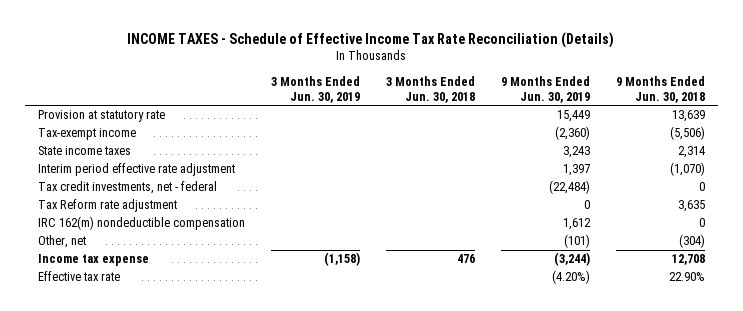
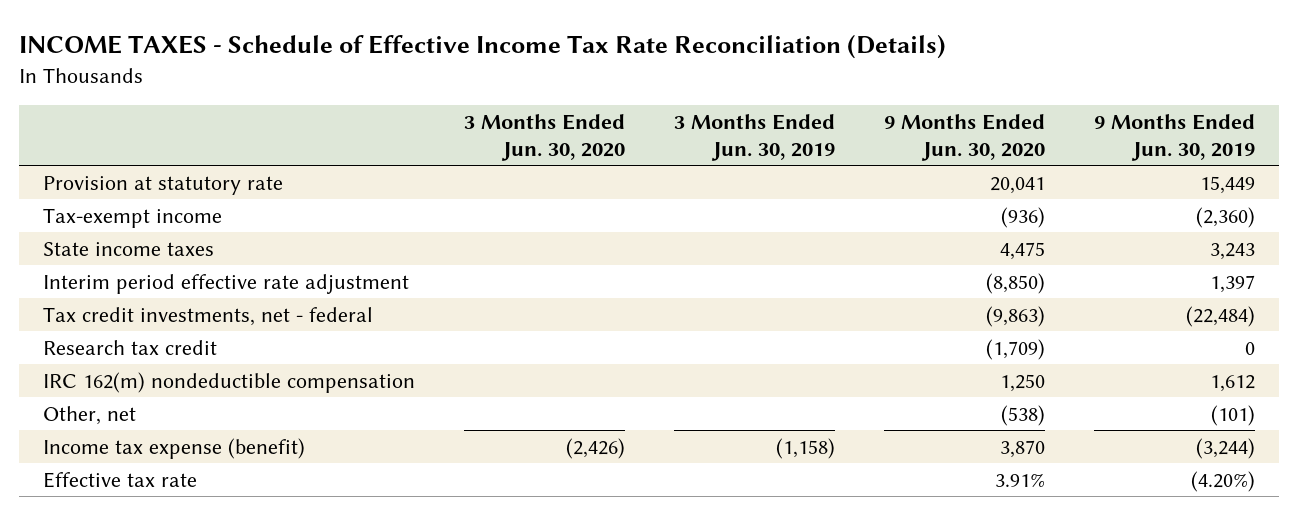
- | 3 Months Ended Jun. 30, 2019 | 3 Months Ended Jun. 30, 2018 | 9 Months Ended Jun. 30, 2019 | 9 Months Ended Jun. 30, 2018
+ | 3 Months Ended Jun. 30, 2020 | 3 Months Ended Jun. 30, 2019 | 9 Months Ended Jun. 30, 2020 | 9 Months Ended Jun. 30, 2019
- Tax Reform rate adjustment | | | 0 | 3,635
+ Research tax credit | | | (1,709) | 0
- Income tax expense | (1,158) | 476 | (3,244) | 12,708
+ Income tax expense (benefit) | (2,426) | (1,158) | 3,870 | (3,244)

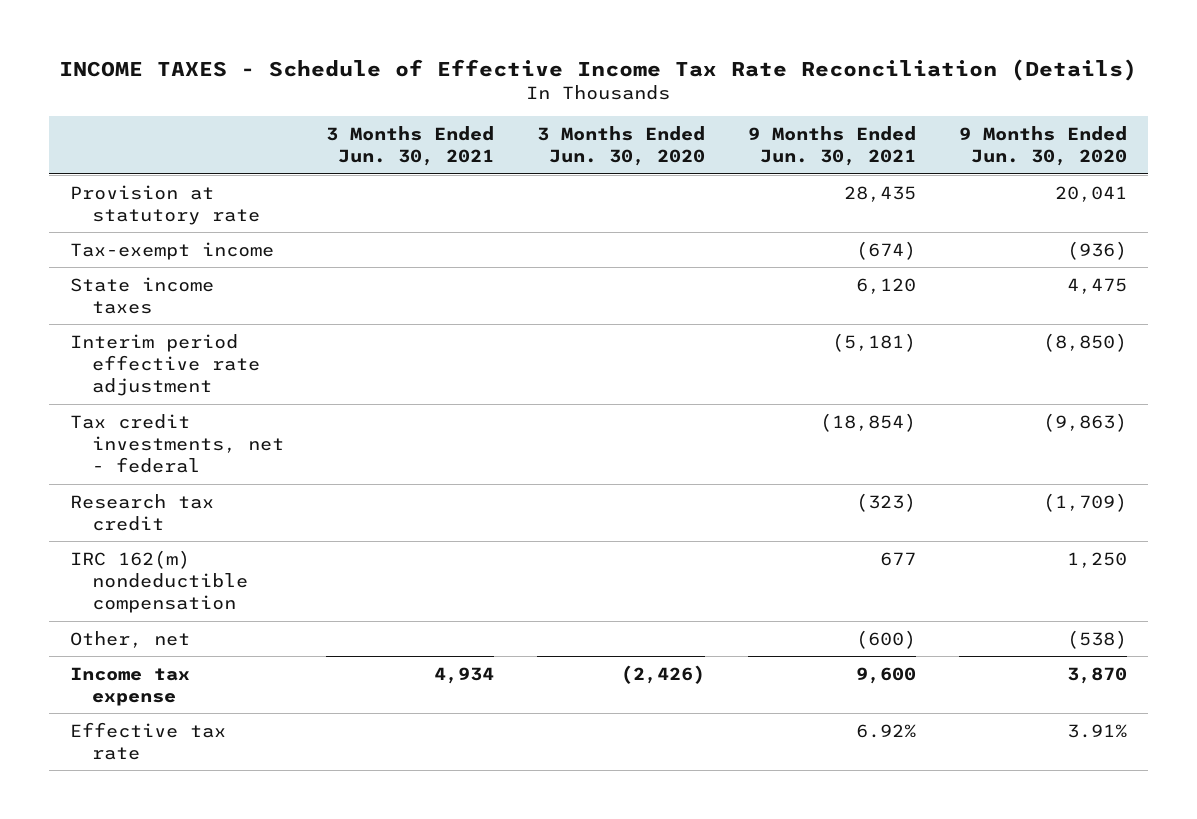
- | 3 Months Ended Jun. 30, 2020 | 3 Months Ended Jun. 30, 2019 | 9 Months Ended Jun. 30, 2020 | 9 Months Ended Jun. 30, 2019
+ | 3 Months Ended Jun. 30, 2021 | 3 Months Ended Jun. 30, 2020 | 9 Months Ended Jun. 30, 2021 | 9 Months Ended Jun. 30, 2020
- Income tax expense (benefit) | (2,426) | (1,158) | 3,870 | (3,244)
+ Income tax expense | 4,934 | (2,426) | 9,600 | 3,870

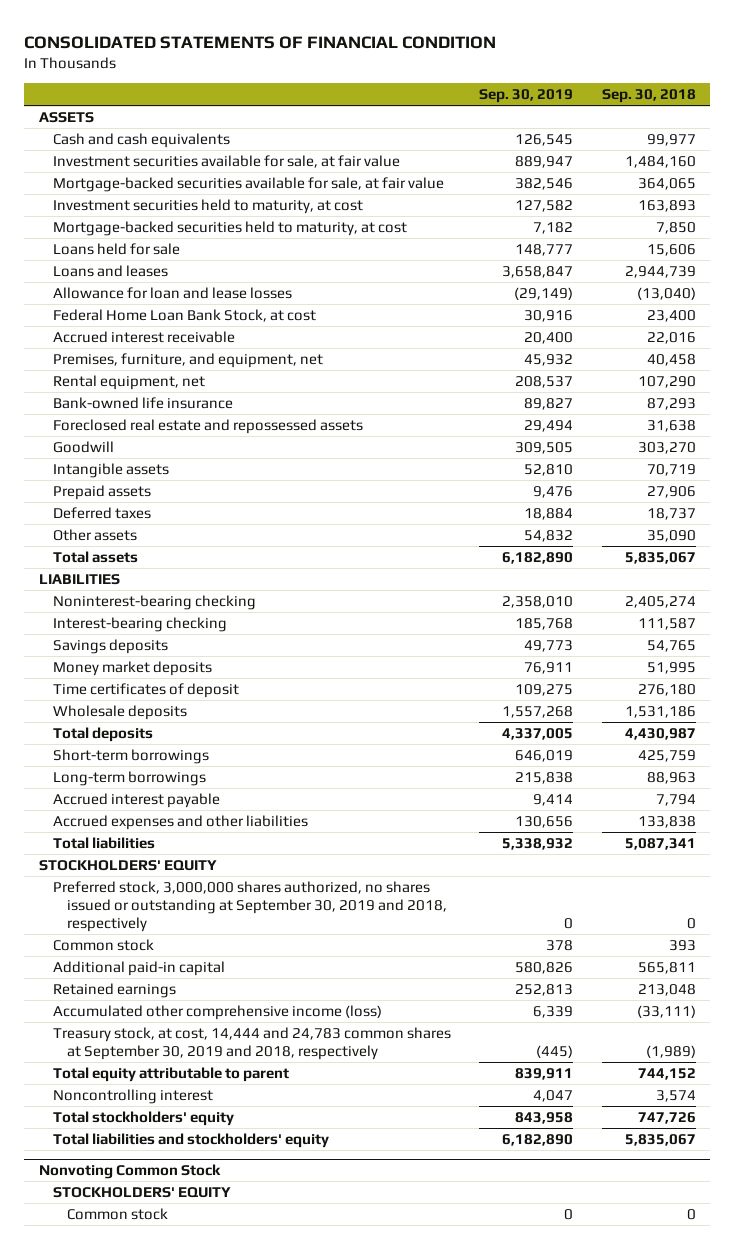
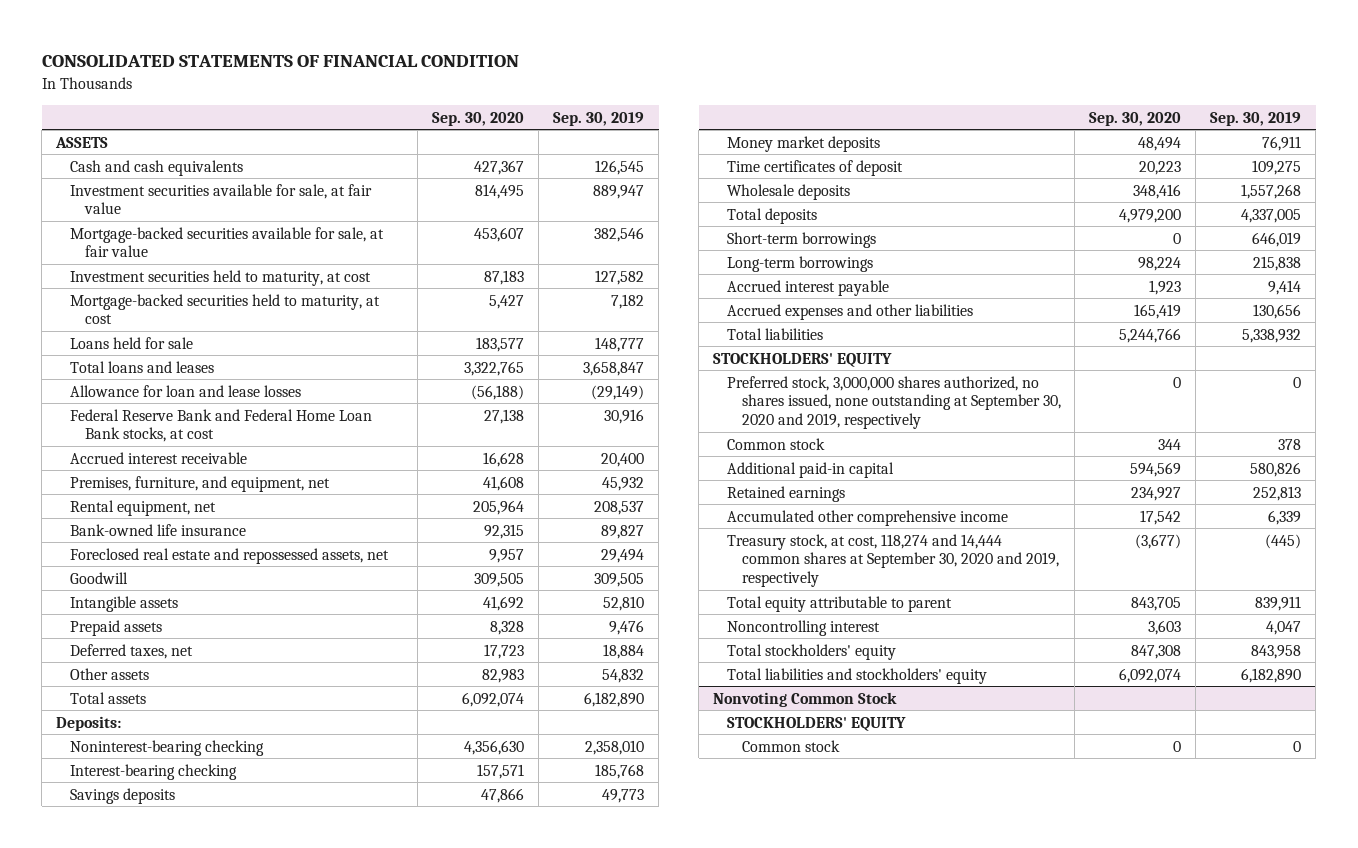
- | Sep. 30, 2019 | Sep. 30, 2018
+ | Sep. 30, 2020 | Sep. 30, 2019
- Loans and leases | 3,658,847 | 2,944,739
+ Total loans and leases | 3,322,765 | 3,658,847
- Federal Home Loan Bank Stock, at cost | 30,916 | 23,400
+ Federal Reserve Bank and Federal Home Loan Bank stocks, at cost | 27,138 | 30,916
- Foreclosed real estate and repossessed assets | 29,494 | 31,638
+ Foreclosed real estate and repossessed assets, net | 9,957 | 29,494
- Deferred taxes | 18,884 | 18,737
+ Deferred taxes, net | 17,723 | 18,884
- LIABILITIES
+ Deposits:
- Preferred stock, 3,000,000 shares authorized, no shares issued or outstanding at September 30, 2019 and 2018, respectively | 0 | 0
+ Preferred stock, 3,000,000 shares authorized, no shares issued, none outstanding at September 30, 2020 and 2019, respectively | 0 | 0
- Accumulated other comprehensive income (loss) | 6,339 | (33,111)
- Treasury stock, at cost, 14,444 and 24,783 common shares at September 30, 2019 and 2018, respectively | (445) | (1,989)
+ Accumulated other comprehensive income | 17,542 | 6,339
+ Treasury stock, at cost, 118,274 and 14,444 common shares at September 30, 2020 and 2019, respectively | (3,677) | (445)

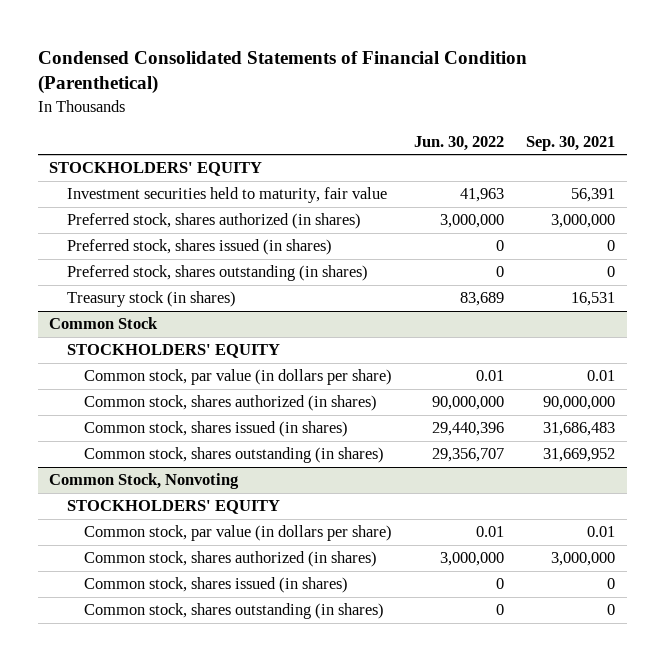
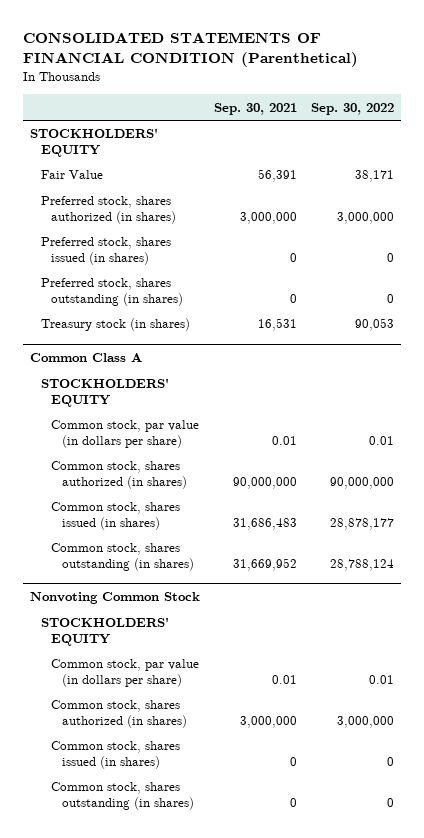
- Condensed Consolidated Statements of Financial Condition (Parenthetical)
+ CONSOLIDATED STATEMENTS OF FINANCIAL CONDITION (Parenthetical)
- | Jun. 30, 2022 | Sep. 30, 2021
+ | Sep. 30, 2021 | Sep. 30, 2022
- Investment securities held to maturity, fair value | 41,963 | 56,391
+ Fair Value | 56,391 | 38,171
- Common Stock
+ Common Class A
- Common Stock, Nonvoting
+ Nonvoting Common Stock

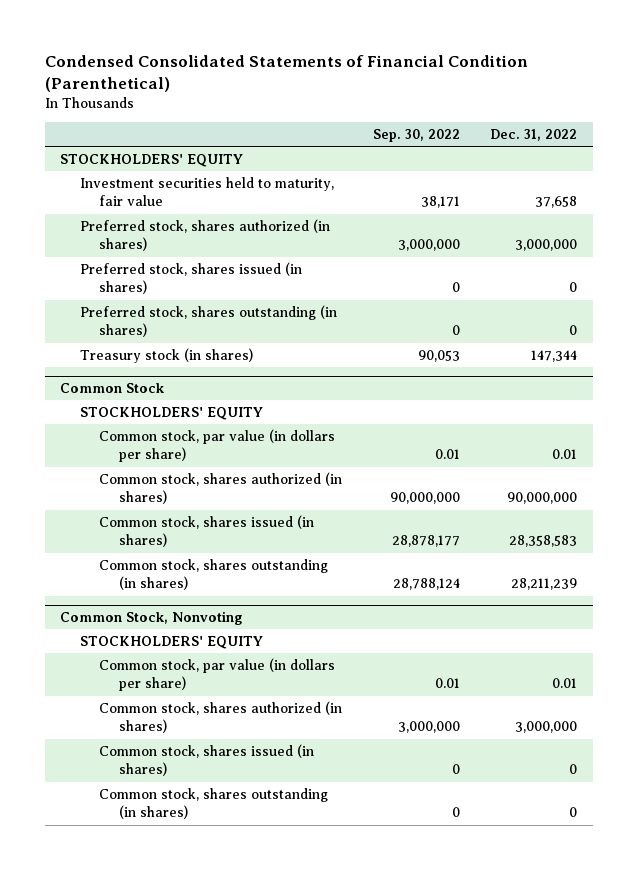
- CONSOLIDATED STATEMENTS OF FINANCIAL CONDITION (Parenthetical)
+ Condensed Consolidated Statements of Financial Condition (Parenthetical)
- | Sep. 30, 2021 | Sep. 30, 2022
+ | Sep. 30, 2022 | Dec. 31, 2022
- Fair Value | 56,391 | 38,171
+ Investment securities held to maturity, fair value | 38,171 | 37,658
- Common Class A
+ Common Stock
- Nonvoting Common Stock
+ Common Stock, Nonvoting

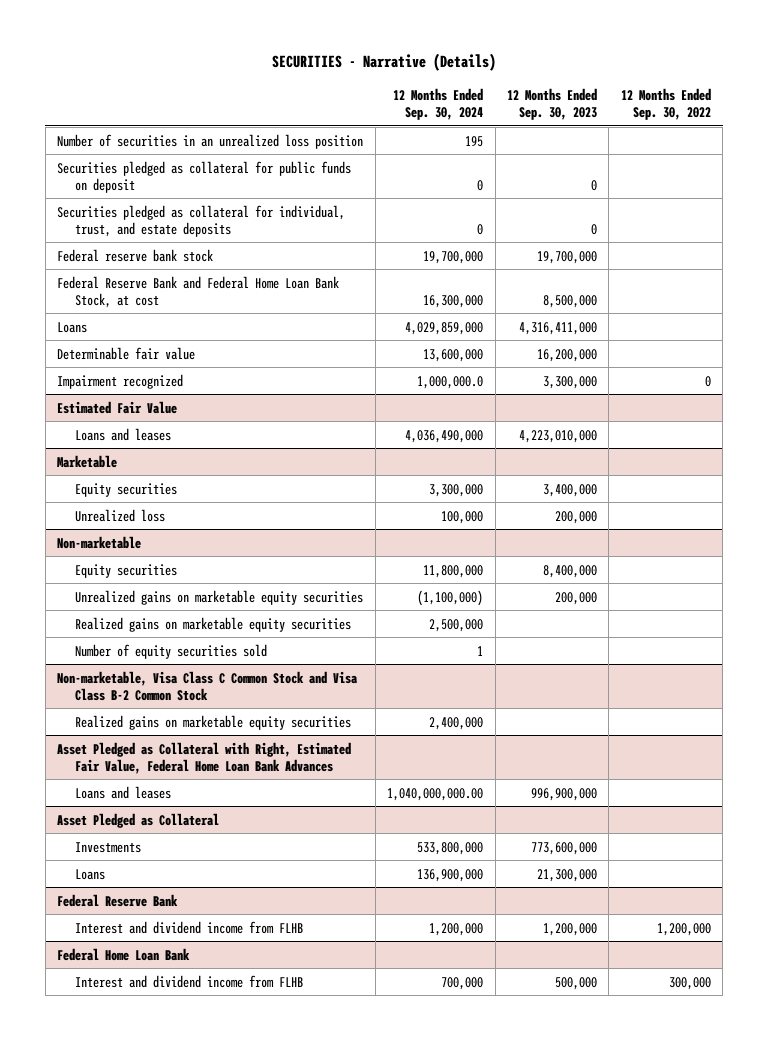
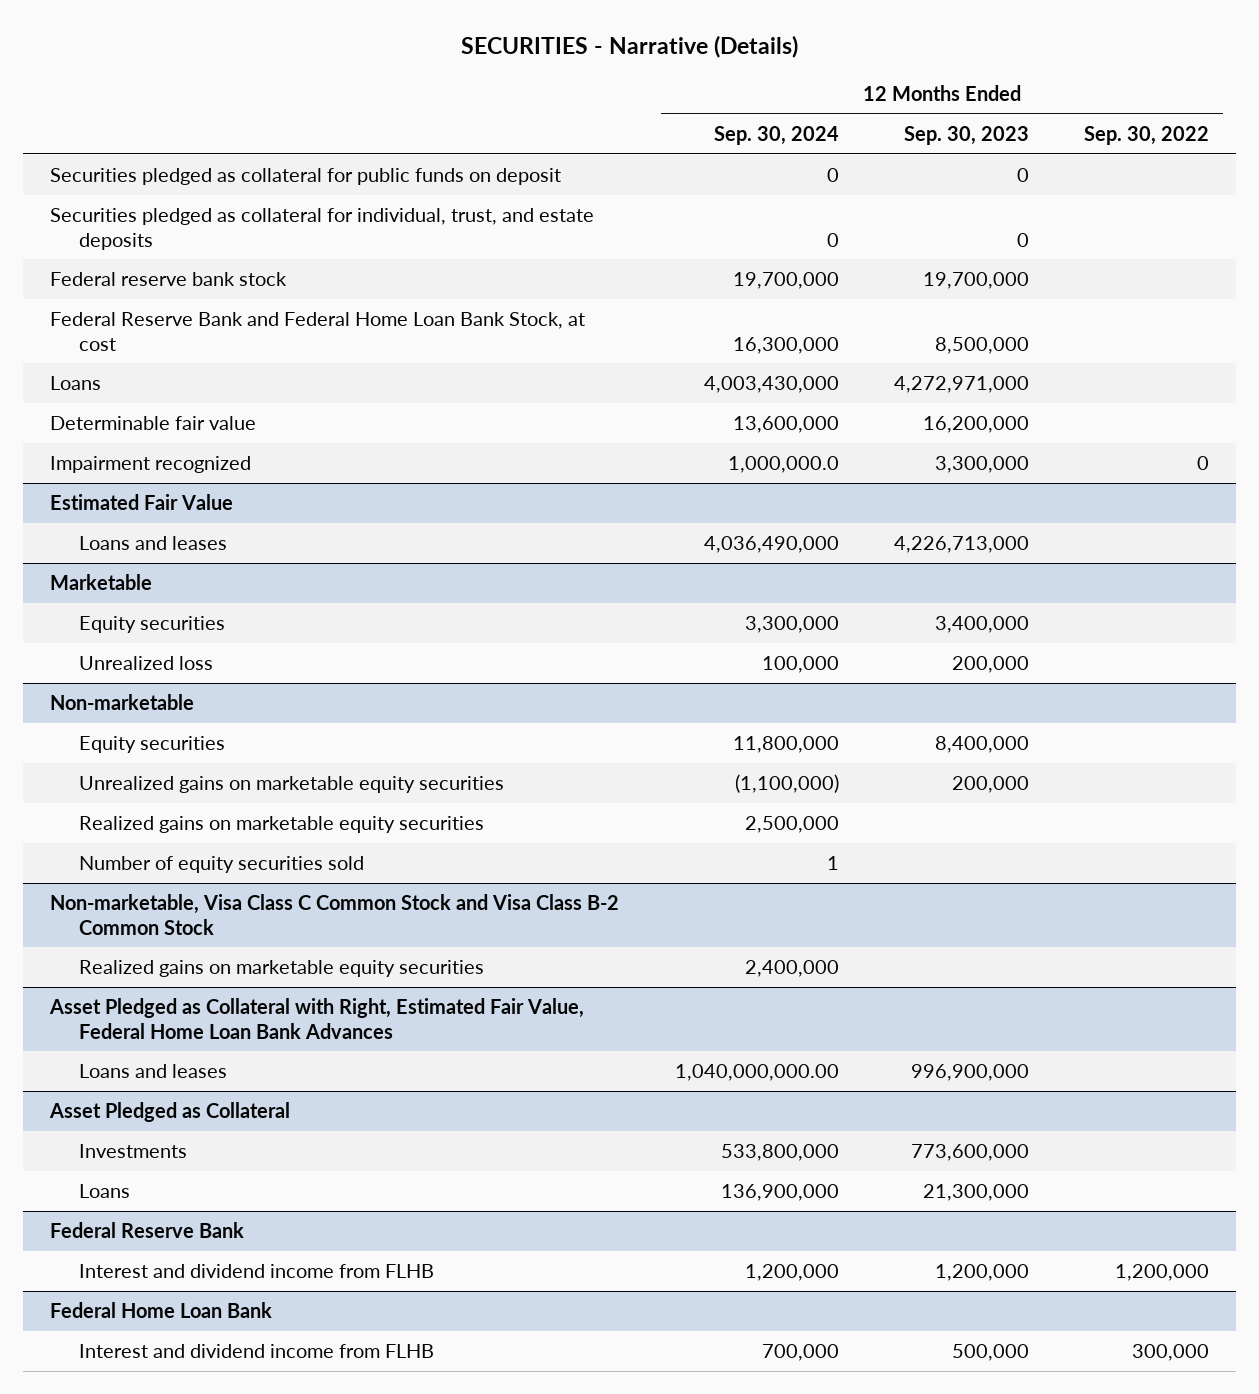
- Number of securities in an unrealized loss position | 195 | |
- Loans | 4,029,859,000 | 4,316,411,000 |
+ Loans | 4,003,430,000 | 4,272,971,000 |
@ Estimated Fair Value
- Loans and leases | 4,036,490,000 | 4,223,010,000 |
+ Loans and leases | 4,036,490,000 | 4,226,713,000 |

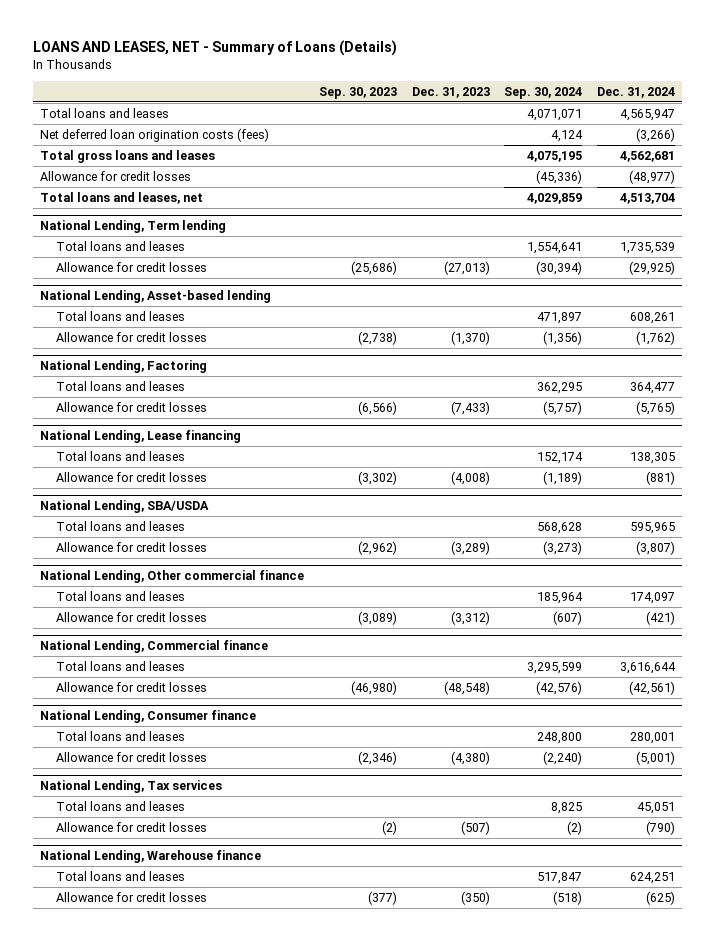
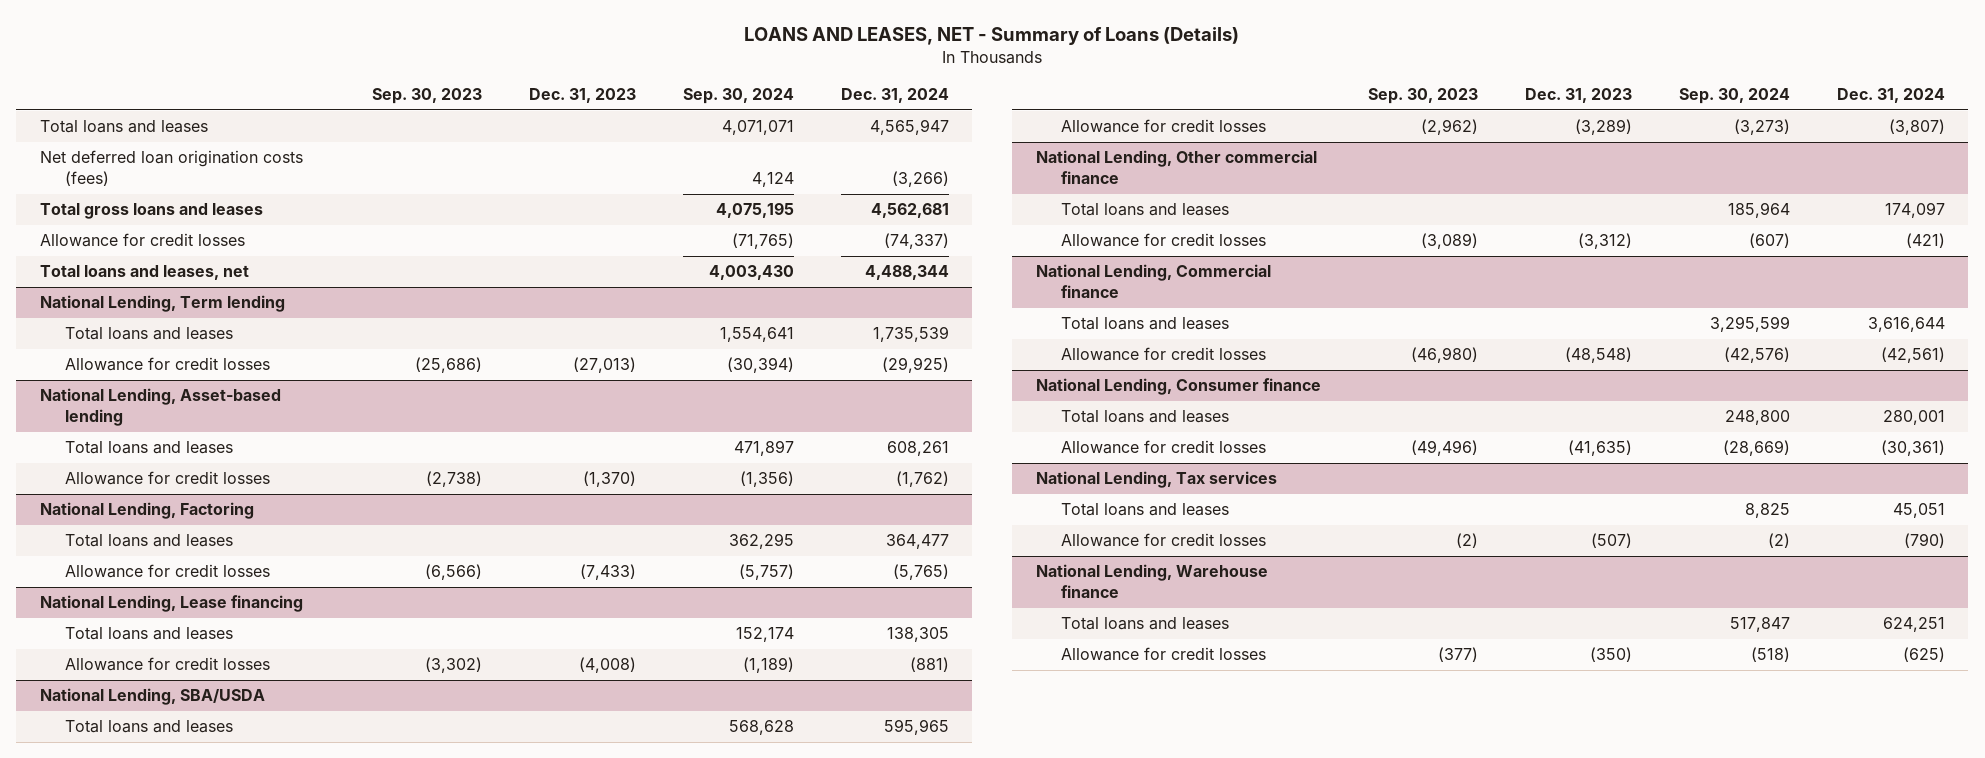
- Allowance for credit losses | | | (45,336) | (48,977)
- Total loans and leases, net | | | 4,029,859 | 4,513,704
+ Allowance for credit losses | | | (71,765) | (74,337)
+ Total loans and leases, net | | | 4,003,430 | 4,488,344
@ National Lending, Consumer finance
- Allowance for credit losses | (2,346) | (4,380) | (2,240) | (5,001)
+ Allowance for credit losses | (49,496) | (41,635) | (28,669) | (30,361)

